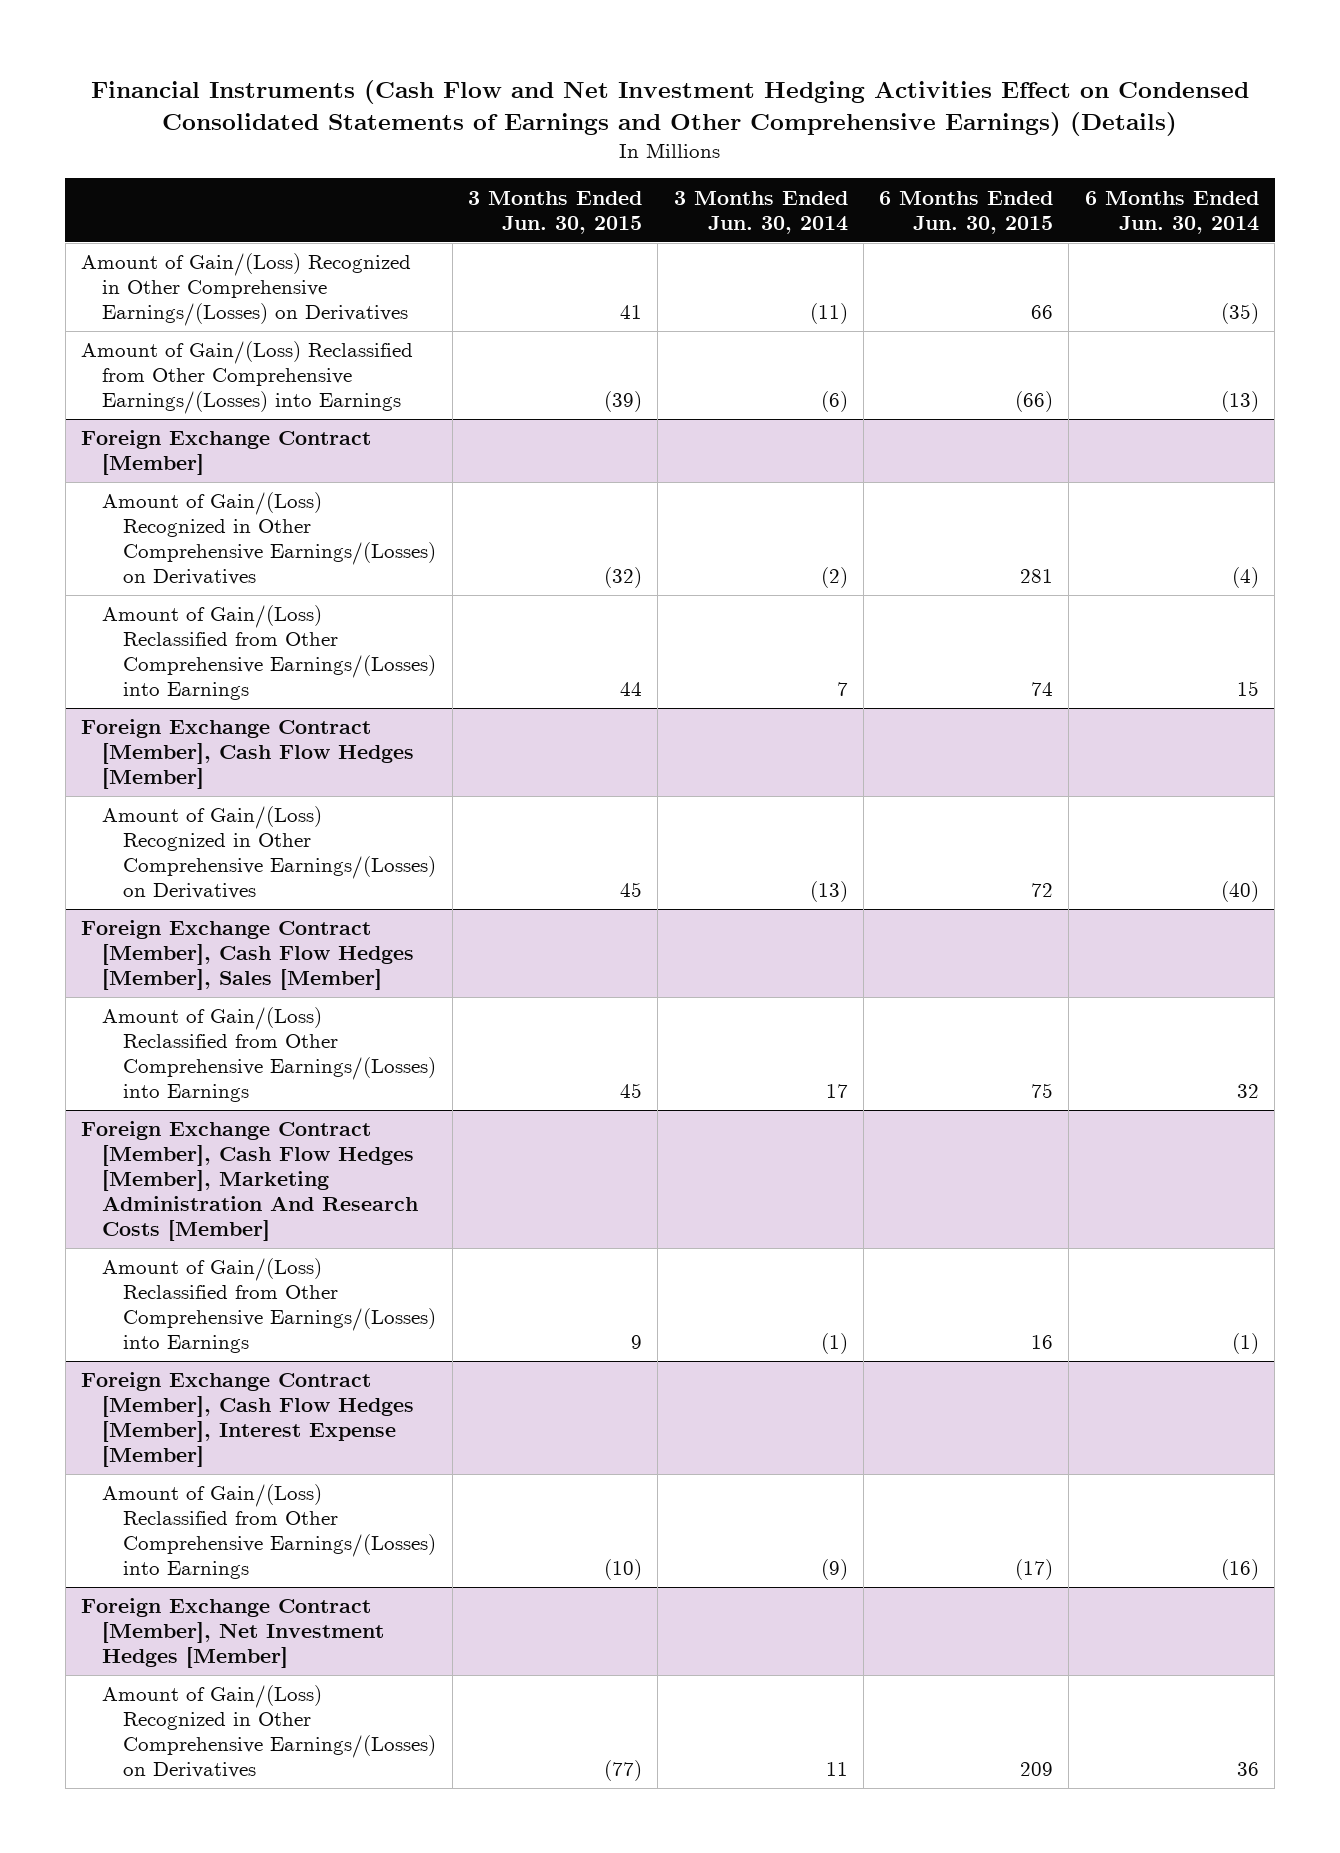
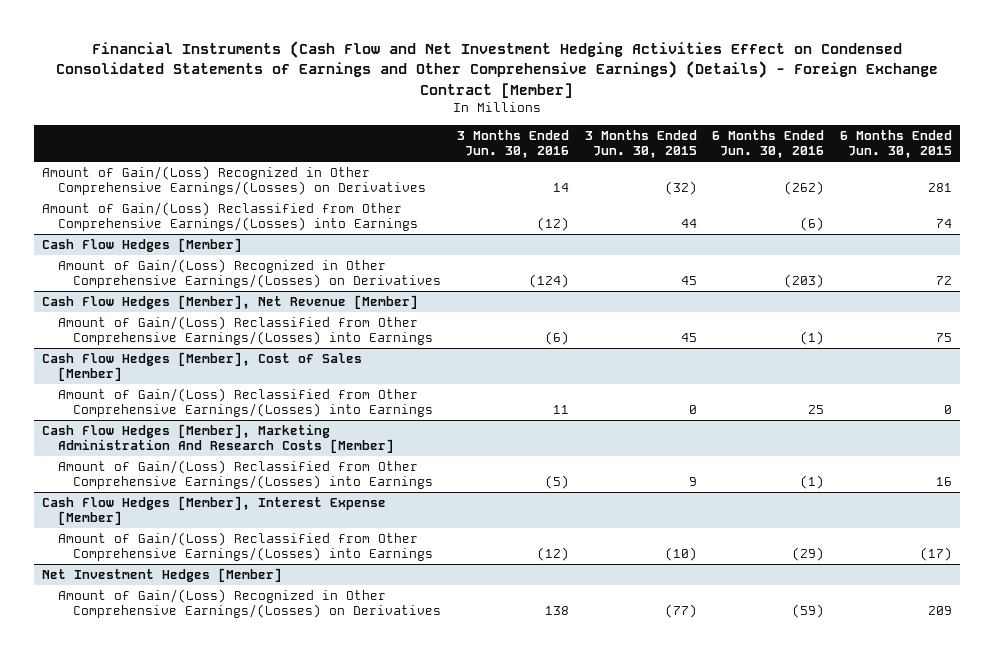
- Financial Instruments (Cash Flow and Net Investment Hedging Activities Effect on Condensed Consolidated Statements of Earnings and Other Comprehensive Earnings) (Details)
+ Financial Instruments (Cash Flow and Net Investment Hedging Activities Effect on Condensed Consolidated Statements of Earnings and Other Comprehensive Earnings) (Details) - Foreign Exchange Contract [Member]
- | 3 Months Ended Jun. 30, 2015 | 3 Months Ended Jun. 30, 2014 | 6 Months Ended Jun. 30, 2015 | 6 Months Ended Jun. 30, 2014
+ | 3 Months Ended Jun. 30, 2016 | 3 Months Ended Jun. 30, 2015 | 6 Months Ended Jun. 30, 2016 | 6 Months Ended Jun. 30, 2015
- Amount of Gain/(Loss) Recognized in Other Comprehensive Earnings/(Losses) on Derivatives | 41 | (11) | 66 | (35)
- Amount of Gain/(Loss) Reclassified from Other Comprehensive Earnings/(Losses) into Earnings | (39) | (6) | (66) | (13)
- Foreign Exchange Contract [Member]
- Foreign Exchange Contract [Member], Cash Flow Hedges [Member]
+ Cash Flow Hedges [Member]
- Foreign Exchange Contract [Member], Cash Flow Hedges [Member], Sales [Member]
+ Cash Flow Hedges [Member], Net Revenue [Member]
- Foreign Exchange Contract [Member], Cash Flow Hedges [Member], Marketing Administration And Research Costs [Member]
+ Cash Flow Hedges [Member], Cost of Sales [Member]
+ Amount of Gain/(Loss) Reclassified from Other Comprehensive Earnings/(Losses) into Earnings | 11 | 0 | 25 | 0
+ Cash Flow Hedges [Member], Marketing Administration And Research Costs [Member]
- Foreign Exchange Contract [Member], Cash Flow Hedges [Member], Interest Expense [Member]
+ Cash Flow Hedges [Member], Interest Expense [Member]
- Foreign Exchange Contract [Member], Net Investment Hedges [Member]
+ Net Investment Hedges [Member]

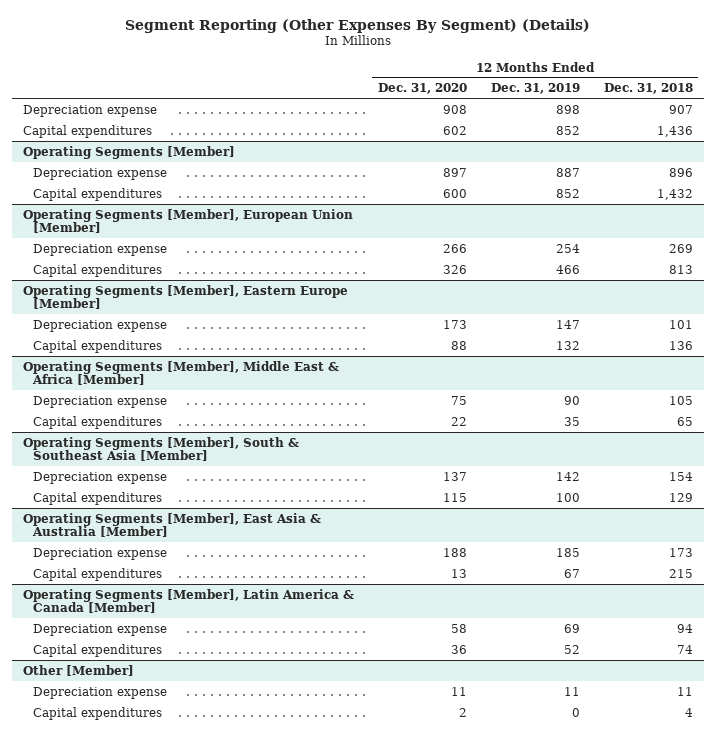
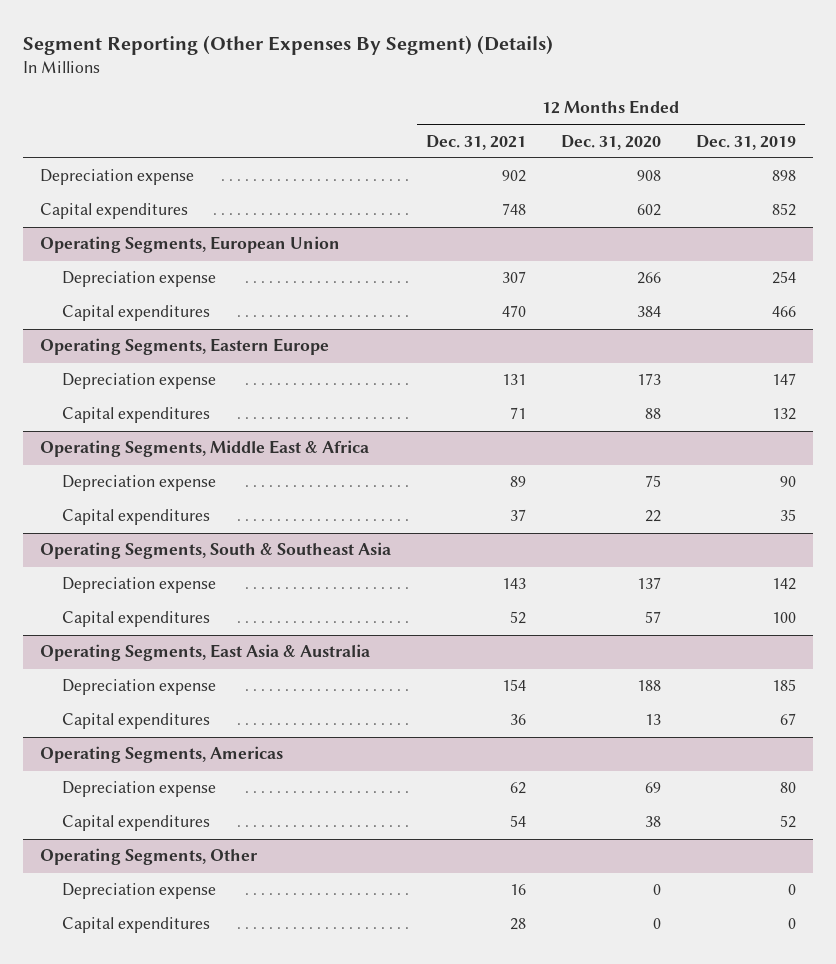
- | 12 Months Ended Dec. 31, 2020 | 12 Months Ended Dec. 31, 2019 | 12 Months Ended Dec. 31, 2018
+ | 12 Months Ended Dec. 31, 2021 | 12 Months Ended Dec. 31, 2020 | 12 Months Ended Dec. 31, 2019
- Operating Segments [Member]
- Depreciation expense | 897 | 887 | 896
- Capital expenditures | 600 | 852 | 1,432
- Operating Segments [Member], European Union [Member]
+ Operating Segments, European Union
- Capital expenditures | 326 | 466 | 813
- Operating Segments [Member], Eastern Europe [Member]
+ Capital expenditures | 470 | 384 | 466
+ Operating Segments, Eastern Europe
- Operating Segments [Member], Middle East & Africa [Member]
+ Operating Segments, Middle East & Africa
- Operating Segments [Member], South & Southeast Asia [Member]
+ Operating Segments, South & Southeast Asia
- Capital expenditures | 115 | 100 | 129
- Operating Segments [Member], East Asia & Australia [Member]
+ Capital expenditures | 52 | 57 | 100
+ Operating Segments, East Asia & Australia
- Operating Segments [Member], Latin America & Canada [Member]
- Depreciation expense | 58 | 69 | 94
- Capital expenditures | 36 | 52 | 74
- Other [Member]
- Depreciation expense | 11 | 11 | 11
- Capital expenditures | 2 | 0 | 4
+ Operating Segments, Americas
+ Depreciation expense | 62 | 69 | 80
+ Capital expenditures | 54 | 38 | 52
+ Operating Segments, Other
+ Depreciation expense | 16 | 0 | 0
+ Capital expenditures | 28 | 0 | 0

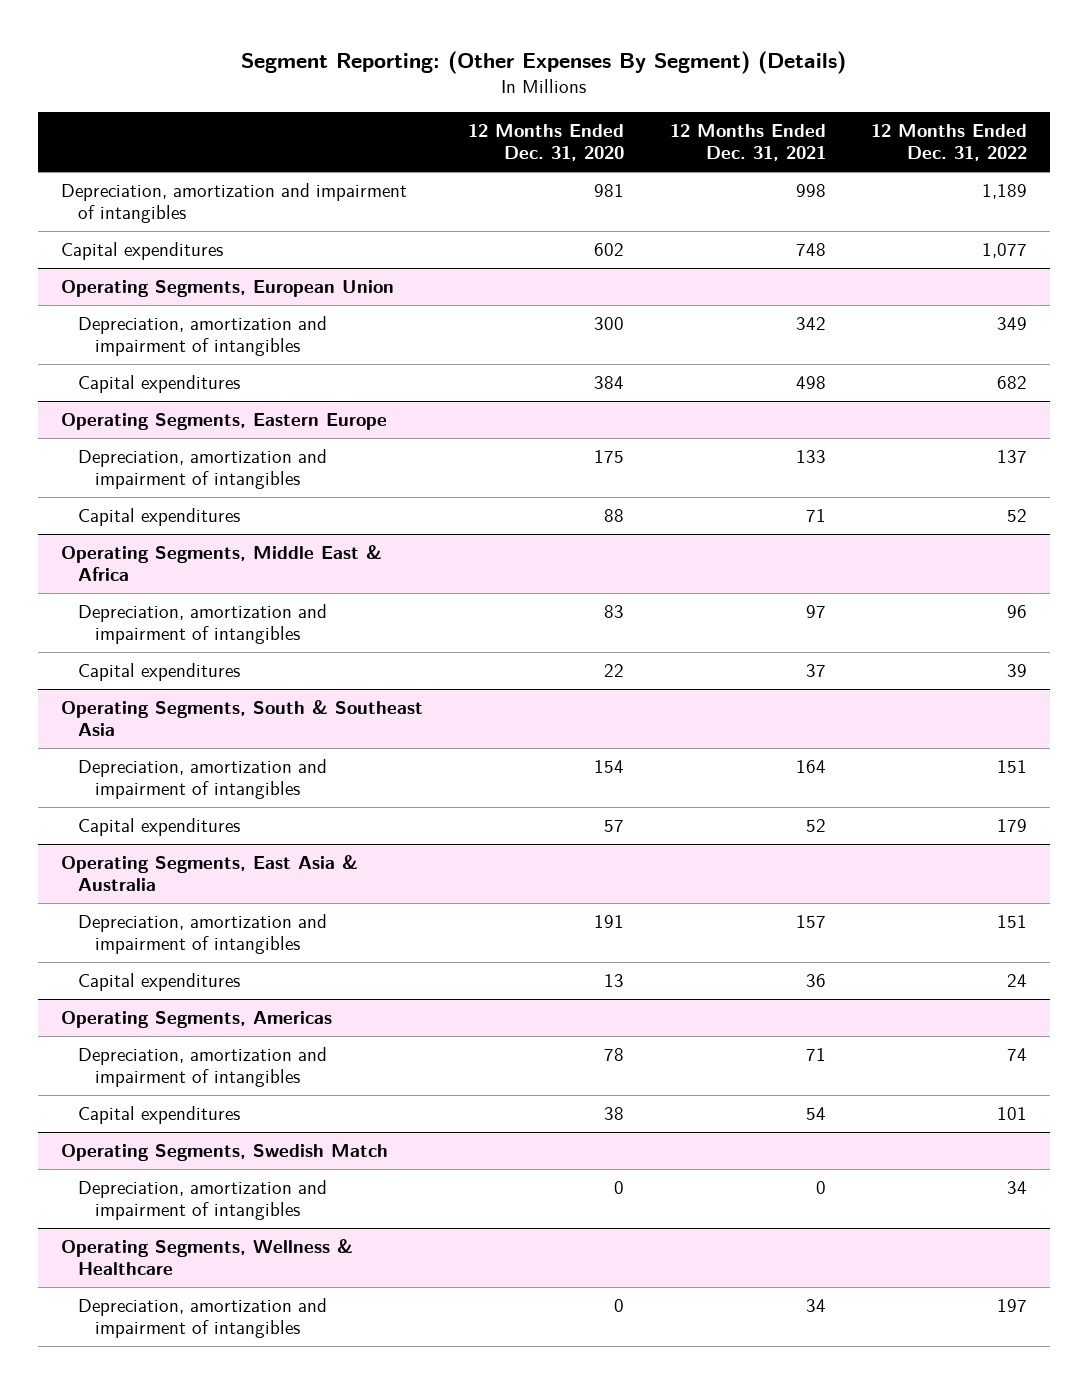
- Segment Reporting (Other Expenses By Segment) (Details)
+ Segment Reporting: (Other Expenses By Segment) (Details)
- | 12 Months Ended Dec. 31, 2021 | 12 Months Ended Dec. 31, 2020 | 12 Months Ended Dec. 31, 2019
+ | 12 Months Ended Dec. 31, 2020 | 12 Months Ended Dec. 31, 2021 | 12 Months Ended Dec. 31, 2022
- Depreciation expense | 902 | 908 | 898
+ Depreciation, amortization and impairment of intangibles | 981 | 998 | 1,189
@ Operating Segments, European Union
- Depreciation expense | 307 | 266 | 254
- Capital expenditures | 470 | 384 | 466
+ Depreciation, amortization and impairment of intangibles | 300 | 342 | 349
+ Capital expenditures | 384 | 498 | 682
@ Operating Segments, Eastern Europe
- Depreciation expense | 131 | 173 | 147
+ Depreciation, amortization and impairment of intangibles | 175 | 133 | 137
@ Operating Segments, Middle East & Africa
- Depreciation expense | 89 | 75 | 90
+ Depreciation, amortization and impairment of intangibles | 83 | 97 | 96
@ Operating Segments, South & Southeast Asia
- Depreciation expense | 143 | 137 | 142
+ Depreciation, amortization and impairment of intangibles | 154 | 164 | 151
@ Operating Segments, East Asia & Australia
- Depreciation expense | 154 | 188 | 185
+ Depreciation, amortization and impairment of intangibles | 191 | 157 | 151
@ Operating Segments, Americas
- Depreciation expense | 62 | 69 | 80
+ Depreciation, amortization and impairment of intangibles | 78 | 71 | 74
- Operating Segments, Other
- Depreciation expense | 16 | 0 | 0
- Capital expenditures | 28 | 0 | 0
+ Operating Segments, Swedish Match
+ Depreciation, amortization and impairment of intangibles | 0 | 0 | 34
+ Operating Segments, Wellness & Healthcare
+ Depreciation, amortization and impairment of intangibles | 0 | 34 | 197

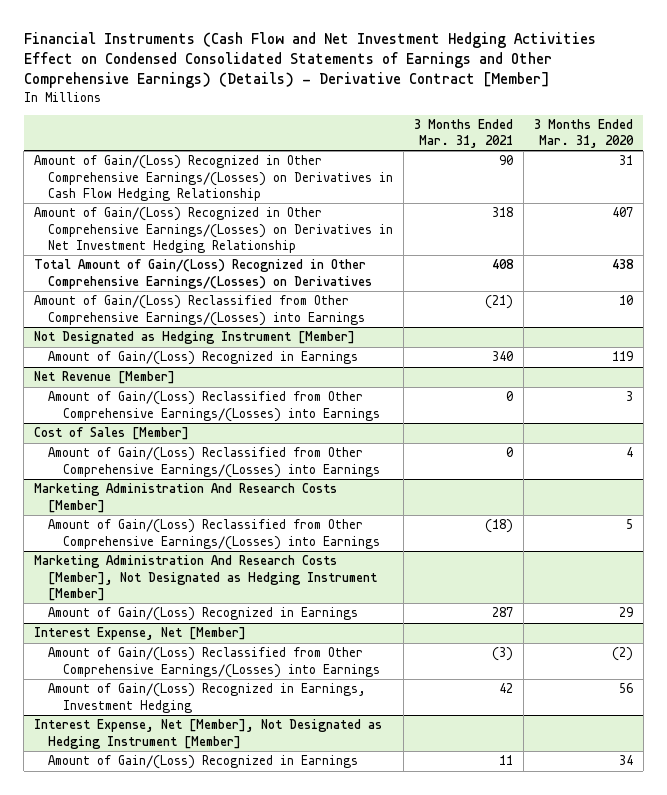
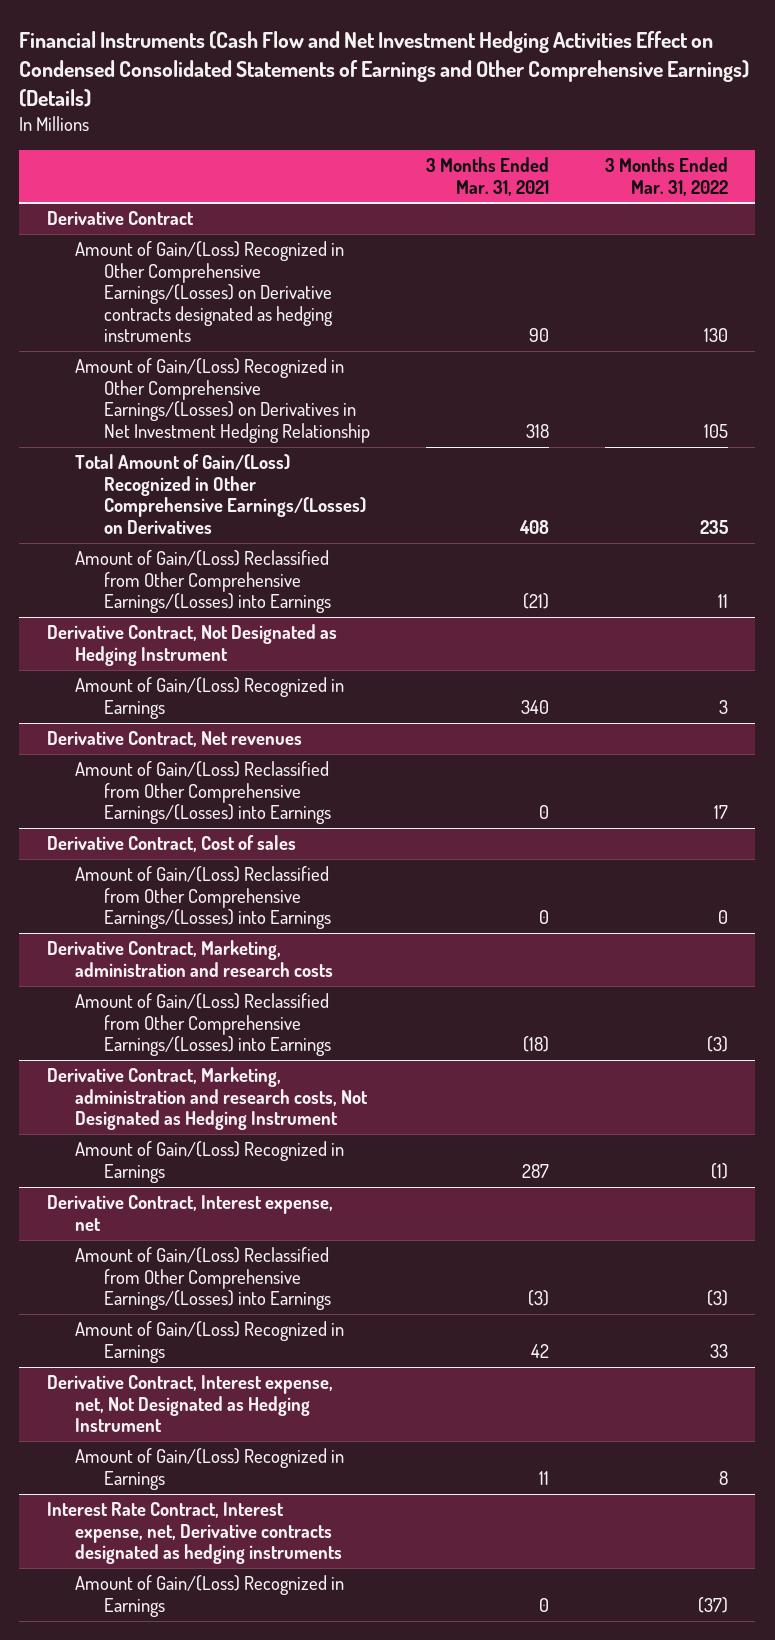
- Financial Instruments (Cash Flow and Net Investment Hedging Activities Effect on Condensed Consolidated Statements of Earnings and Other Comprehensive Earnings) (Details) - Derivative Contract [Member]
+ Financial Instruments (Cash Flow and Net Investment Hedging Activities Effect on Condensed Consolidated Statements of Earnings and Other Comprehensive Earnings) (Details)
- | 3 Months Ended Mar. 31, 2021 | 3 Months Ended Mar. 31, 2020
+ | 3 Months Ended Mar. 31, 2021 | 3 Months Ended Mar. 31, 2022
- Amount of Gain/(Loss) Recognized in Other Comprehensive Earnings/(Losses) on Derivatives in Cash Flow Hedging Relationship | 90 | 31
+ Derivative Contract
+ Amount of Gain/(Loss) Recognized in Other Comprehensive Earnings/(Losses) on Derivative contracts designated as hedging instruments | 90 | 130
- Not Designated as Hedging Instrument [Member]
+ Derivative Contract, Not Designated as Hedging Instrument
- Net Revenue [Member]
+ Derivative Contract, Net revenues
- Cost of Sales [Member]
+ Derivative Contract, Cost of sales
- Marketing Administration And Research Costs [Member]
+ Derivative Contract, Marketing, administration and research costs
- Marketing Administration And Research Costs [Member], Not Designated as Hedging Instrument [Member]
+ Derivative Contract, Marketing, administration and research costs, Not Designated as Hedging Instrument
- Interest Expense, Net [Member]
+ Derivative Contract, Interest expense, net
- Amount of Gain/(Loss) Recognized in Earnings, Investment Hedging | 42 | 56
- Interest Expense, Net [Member], Not Designated as Hedging Instrument [Member]
+ Amount of Gain/(Loss) Recognized in Earnings | 42 | 33
+ Derivative Contract, Interest expense, net, Not Designated as Hedging Instrument
+ Interest Rate Contract, Interest expense, net, Derivative contracts designated as hedging instruments
+ Amount of Gain/(Loss) Recognized in Earnings | 0 | (37)

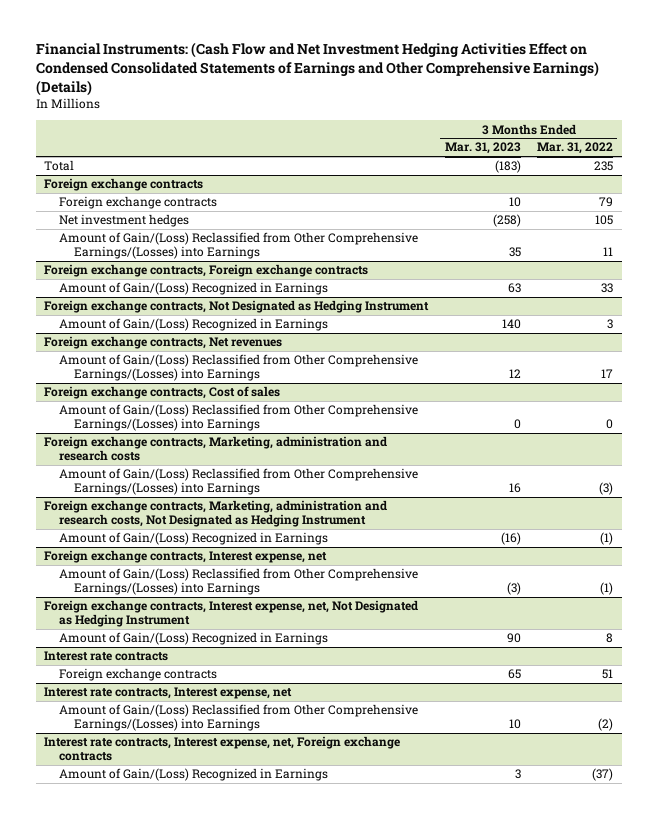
- Financial Instruments (Cash Flow and Net Investment Hedging Activities Effect on Condensed Consolidated Statements of Earnings and Other Comprehensive Earnings) (Details)
+ Financial Instruments: (Cash Flow and Net Investment Hedging Activities Effect on Condensed Consolidated Statements of Earnings and Other Comprehensive Earnings) (Details)
- | 3 Months Ended Mar. 31, 2021 | 3 Months Ended Mar. 31, 2022
+ | 3 Months Ended Mar. 31, 2023 | 3 Months Ended Mar. 31, 2022
- Derivative Contract
- Amount of Gain/(Loss) Recognized in Other Comprehensive Earnings/(Losses) on Derivative contracts designated as hedging instruments | 90 | 130
- Amount of Gain/(Loss) Recognized in Other Comprehensive Earnings/(Losses) on Derivatives in Net Investment Hedging Relationship | 318 | 105
- Total Amount of Gain/(Loss) Recognized in Other Comprehensive Earnings/(Losses) on Derivatives | 408 | 235
+ Total | (183) | 235
+ Foreign exchange contracts
+ Foreign exchange contracts | 10 | 79
+ Net investment hedges | (258) | 105
- Derivative Contract, Not Designated as Hedging Instrument
+ Foreign exchange contracts, Foreign exchange contracts
+ Amount of Gain/(Loss) Recognized in Earnings | 63 | 33
+ Foreign exchange contracts, Not Designated as Hedging Instrument
- Derivative Contract, Net revenues
+ Foreign exchange contracts, Net revenues
- Derivative Contract, Cost of sales
+ Foreign exchange contracts, Cost of sales
- Derivative Contract, Marketing, administration and research costs
+ Foreign exchange contracts, Marketing, administration and research costs
- Derivative Contract, Marketing, administration and research costs, Not Designated as Hedging Instrument
+ Foreign exchange contracts, Marketing, administration and research costs, Not Designated as Hedging Instrument
- Derivative Contract, Interest expense, net
- Amount of Gain/(Loss) Reclassified from Other Comprehensive Earnings/(Losses) into Earnings | (3) | (3)
- Amount of Gain/(Loss) Recognized in Earnings | 42 | 33
- Derivative Contract, Interest expense, net, Not Designated as Hedging Instrument
+ Foreign exchange contracts, Interest expense, net
+ Amount of Gain/(Loss) Reclassified from Other Comprehensive Earnings/(Losses) into Earnings | (3) | (1)
+ Foreign exchange contracts, Interest expense, net, Not Designated as Hedging Instrument
- Interest Rate Contract, Interest expense, net, Derivative contracts designated as hedging instruments
+ Interest rate contracts
+ Foreign exchange contracts | 65 | 51
+ Interest rate contracts, Interest expense, net
+ Amount of Gain/(Loss) Reclassified from Other Comprehensive Earnings/(Losses) into Earnings | 10 | (2)
+ Interest rate contracts, Interest expense, net, Foreign exchange contracts

